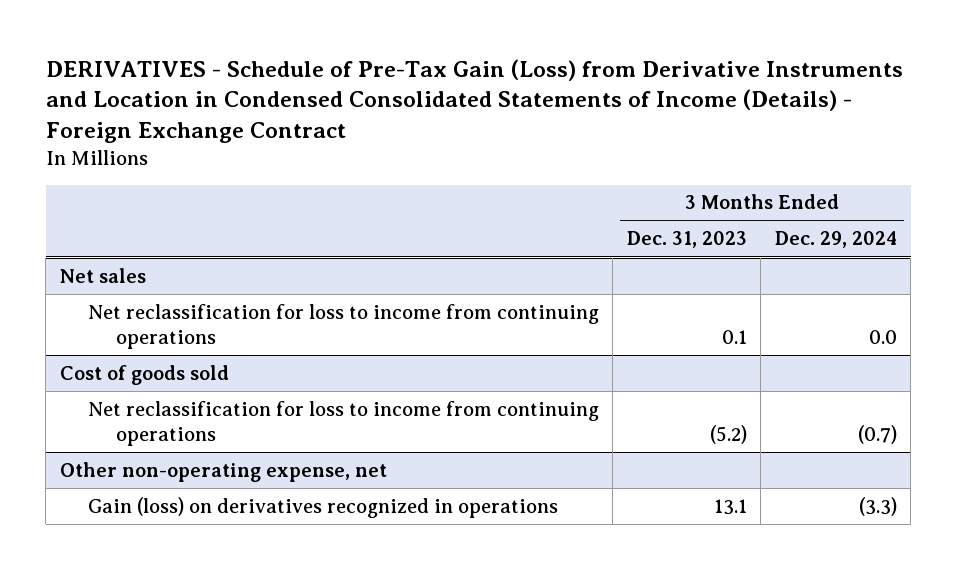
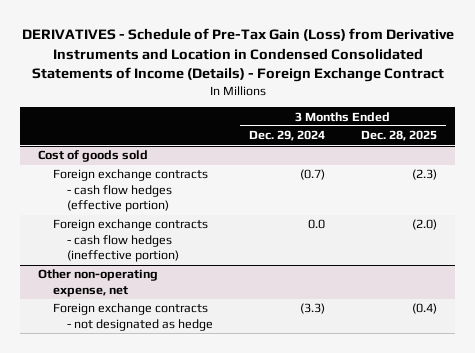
- | 3 Months Ended Dec. 31, 2023 | 3 Months Ended Dec. 29, 2024
+ | 3 Months Ended Dec. 29, 2024 | 3 Months Ended Dec. 28, 2025
- Net sales
- Net reclassification for loss to income from continuing operations | 0.1 | 0.0
@ Cost of goods sold
- Net reclassification for loss to income from continuing operations | (5.2) | (0.7)
+ Foreign exchange contracts - cash flow hedges (effective portion) | (0.7) | (2.3)
+ Foreign exchange contracts - cash flow hedges (ineffective portion) | 0.0 | (2.0)
@ Other non-operating expense, net
- Gain (loss) on derivatives recognized in operations | 13.1 | (3.3)
+ Foreign exchange contracts - not designated as hedge | (3.3) | (0.4)

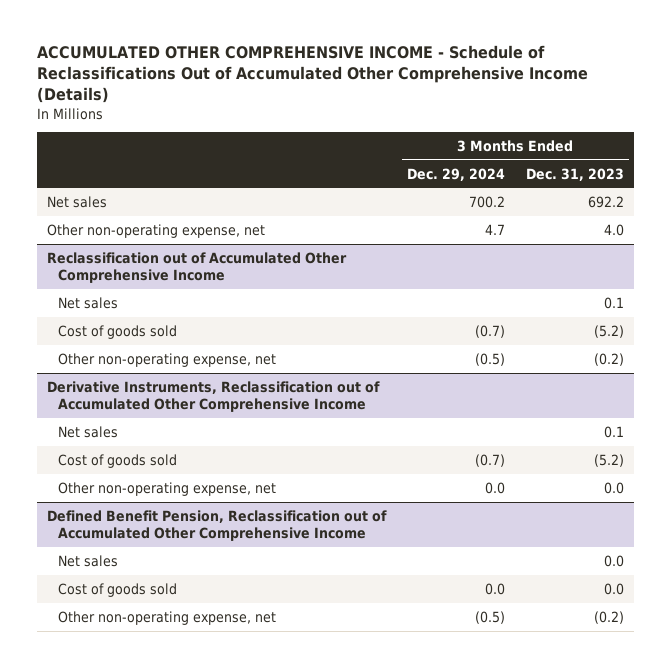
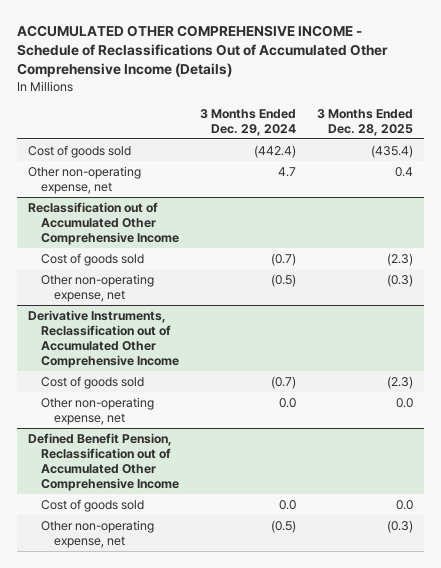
- | 3 Months Ended Dec. 29, 2024 | 3 Months Ended Dec. 31, 2023
+ | 3 Months Ended Dec. 29, 2024 | 3 Months Ended Dec. 28, 2025
- Net sales | 700.2 | 692.2
+ Cost of goods sold | (442.4) | (435.4)
@ Reclassification out of Accumulated Other Comprehensive Income
- Net sales | | 0.1
@ Derivative Instruments, Reclassification out of Accumulated Other Comprehensive Income
- Net sales | | 0.1
@ Defined Benefit Pension, Reclassification out of Accumulated Other Comprehensive Income
- Net sales | | 0.0

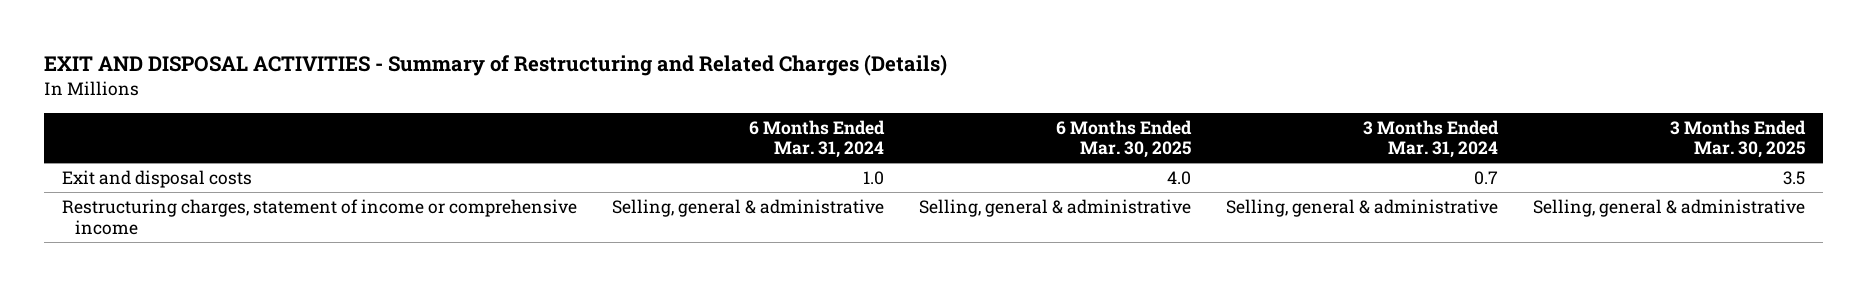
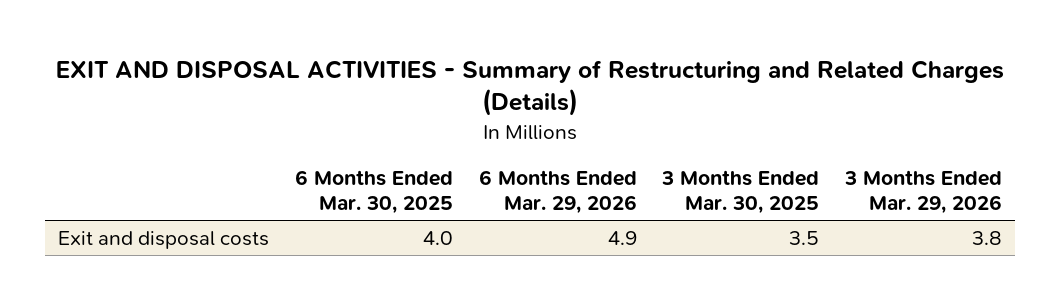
- | 6 Months Ended Mar. 31, 2024 | 6 Months Ended Mar. 30, 2025 | 3 Months Ended Mar. 31, 2024 | 3 Months Ended Mar. 30, 2025
+ | 6 Months Ended Mar. 30, 2025 | 6 Months Ended Mar. 29, 2026 | 3 Months Ended Mar. 30, 2025 | 3 Months Ended Mar. 29, 2026
- Restructuring charges, statement of income or comprehensive income | Selling, general & administrative | Selling, general & administrative | Selling, general & administrative | Selling, general & administrative

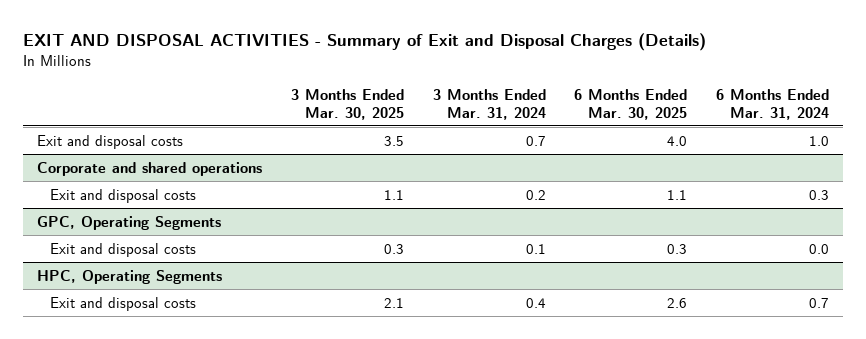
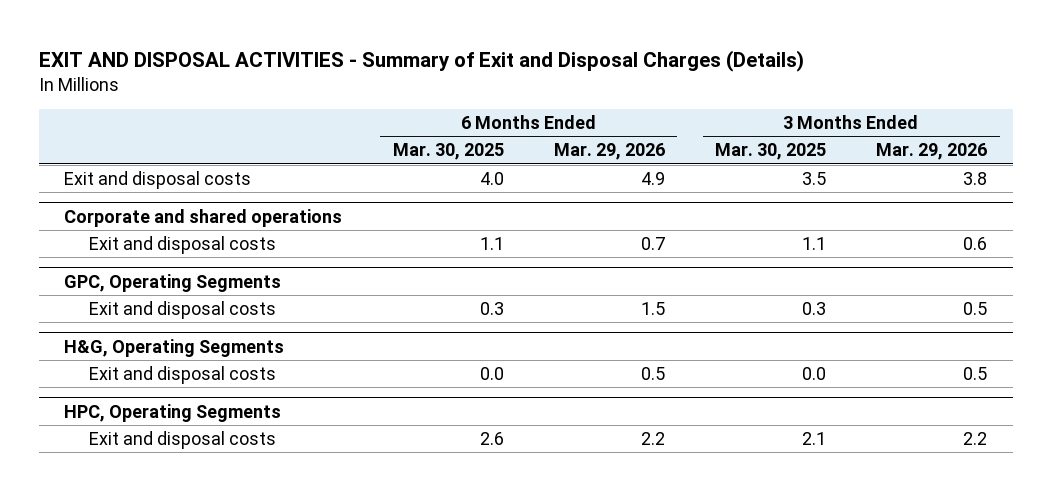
- | 3 Months Ended Mar. 30, 2025 | 3 Months Ended Mar. 31, 2024 | 6 Months Ended Mar. 30, 2025 | 6 Months Ended Mar. 31, 2024
+ | 6 Months Ended Mar. 30, 2025 | 6 Months Ended Mar. 29, 2026 | 3 Months Ended Mar. 30, 2025 | 3 Months Ended Mar. 29, 2026
+ H&G, Operating Segments
+ Exit and disposal costs | 0.0 | 0.5 | 0.0 | 0.5

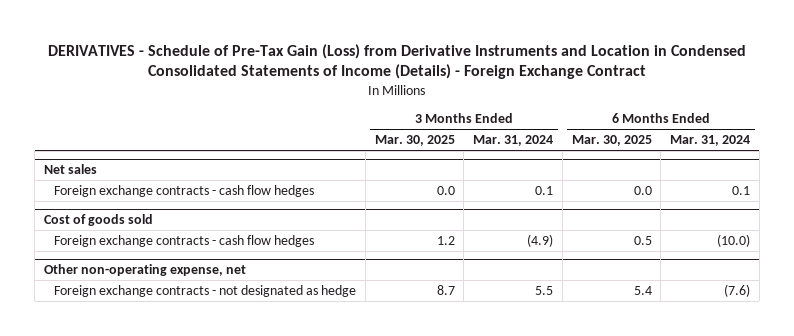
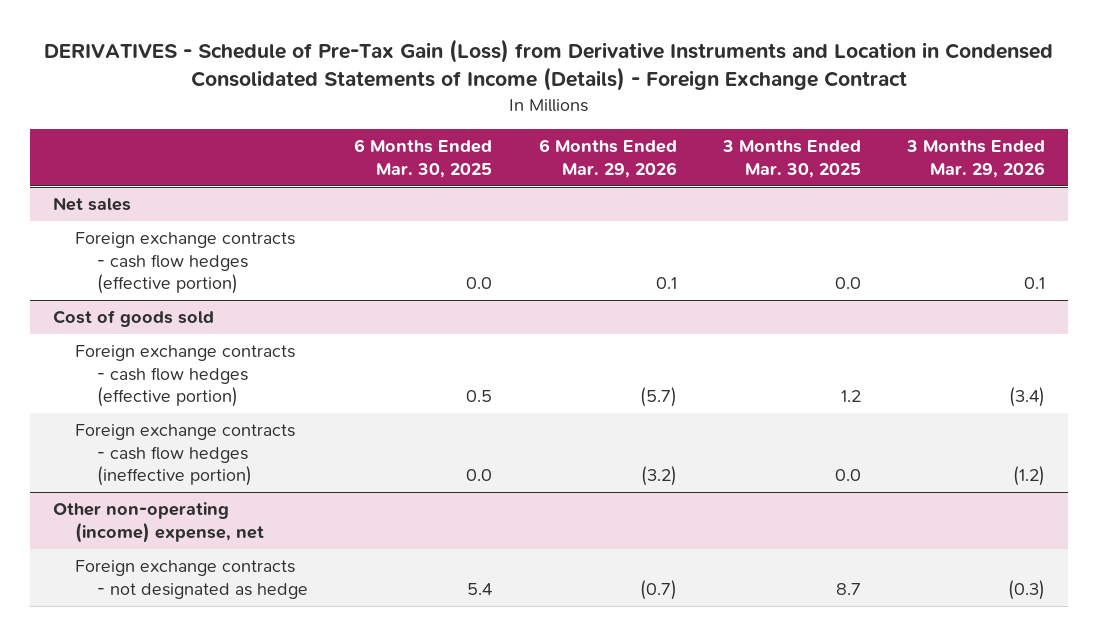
- | 3 Months Ended Mar. 30, 2025 | 3 Months Ended Mar. 31, 2024 | 6 Months Ended Mar. 30, 2025 | 6 Months Ended Mar. 31, 2024
+ | 6 Months Ended Mar. 30, 2025 | 6 Months Ended Mar. 29, 2026 | 3 Months Ended Mar. 30, 2025 | 3 Months Ended Mar. 29, 2026
@ Net sales
- Foreign exchange contracts - cash flow hedges | 0.0 | 0.1 | 0.0 | 0.1
+ Foreign exchange contracts - cash flow hedges (effective portion) | 0.0 | 0.1 | 0.0 | 0.1
@ Cost of goods sold
- Foreign exchange contracts - cash flow hedges | 1.2 | (4.9) | 0.5 | (10.0)
- Other non-operating expense, net
@ Cost of goods sold
+ Foreign exchange contracts - cash flow hedges (effective portion) | 0.5 | (5.7) | 1.2 | (3.4)
+ Foreign exchange contracts - cash flow hedges (ineffective portion) | 0.0 | (3.2) | 0.0 | (1.2)
+ Other non-operating (income) expense, net

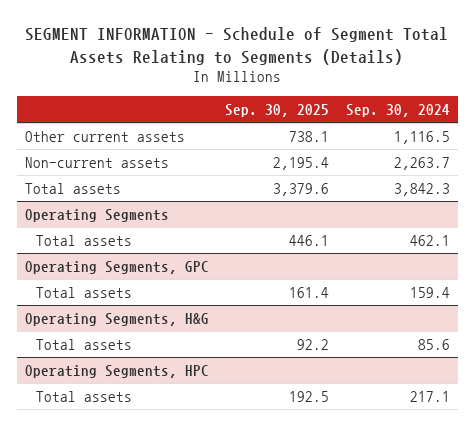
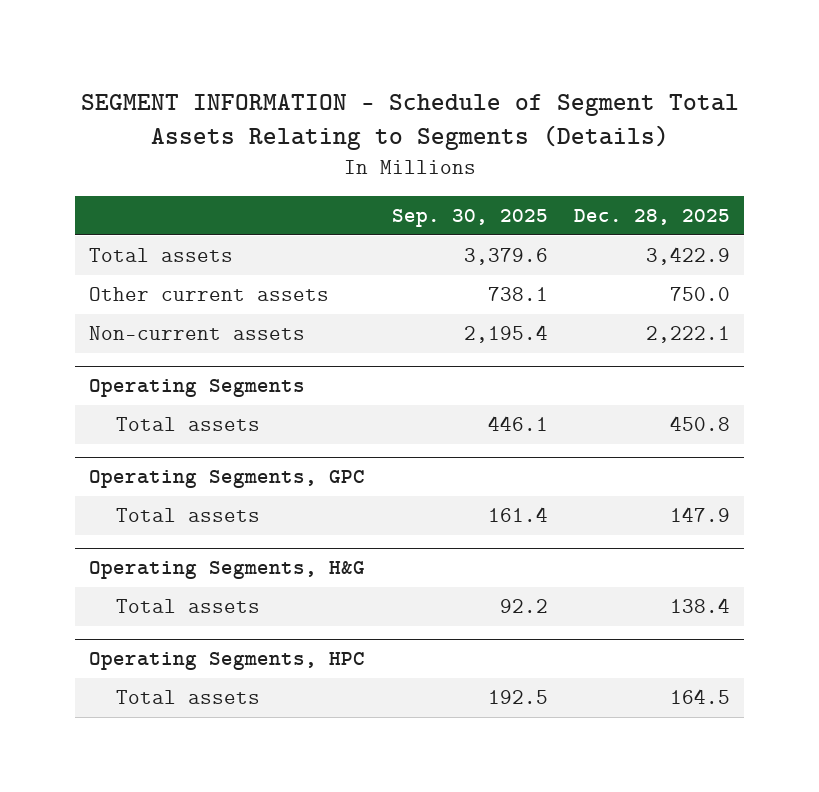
- | Sep. 30, 2025 | Sep. 30, 2024
+ | Sep. 30, 2025 | Dec. 28, 2025
moved up: Total assets | 3,379.6 | 3,422.9

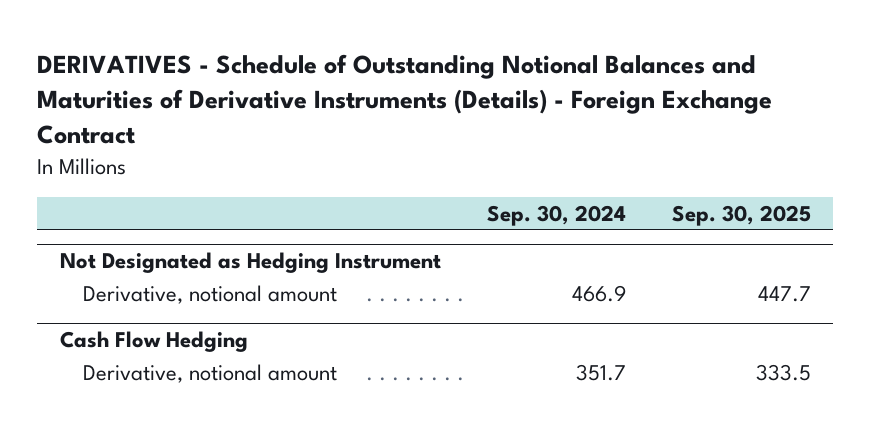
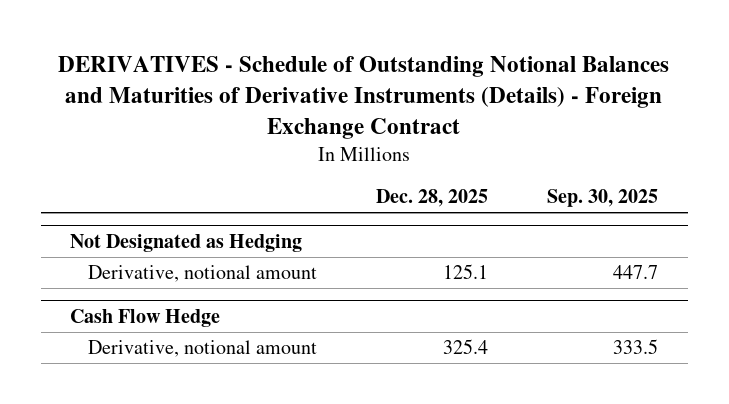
- | Sep. 30, 2024 | Sep. 30, 2025
+ | Dec. 28, 2025 | Sep. 30, 2025
- Not Designated as Hedging Instrument
+ Not Designated as Hedging
- Cash Flow Hedging
+ Cash Flow Hedge

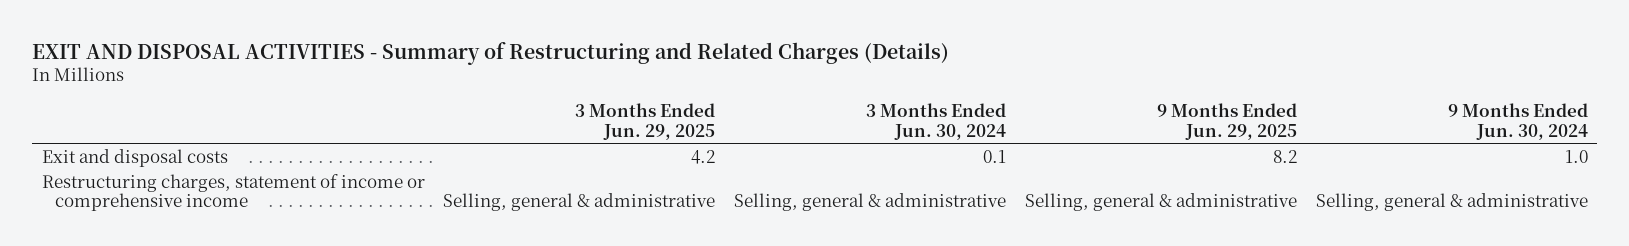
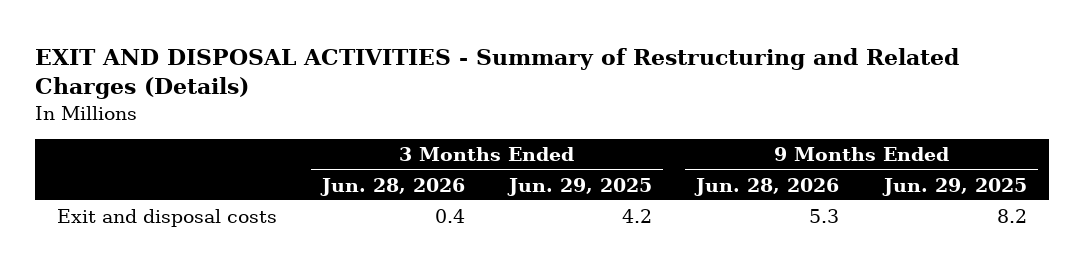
- | 3 Months Ended Jun. 29, 2025 | 3 Months Ended Jun. 30, 2024 | 9 Months Ended Jun. 29, 2025 | 9 Months Ended Jun. 30, 2024
+ | 3 Months Ended Jun. 28, 2026 | 3 Months Ended Jun. 29, 2025 | 9 Months Ended Jun. 28, 2026 | 9 Months Ended Jun. 29, 2025
- Restructuring charges, statement of income or comprehensive income | Selling, general & administrative | Selling, general & administrative | Selling, general & administrative | Selling, general & administrative

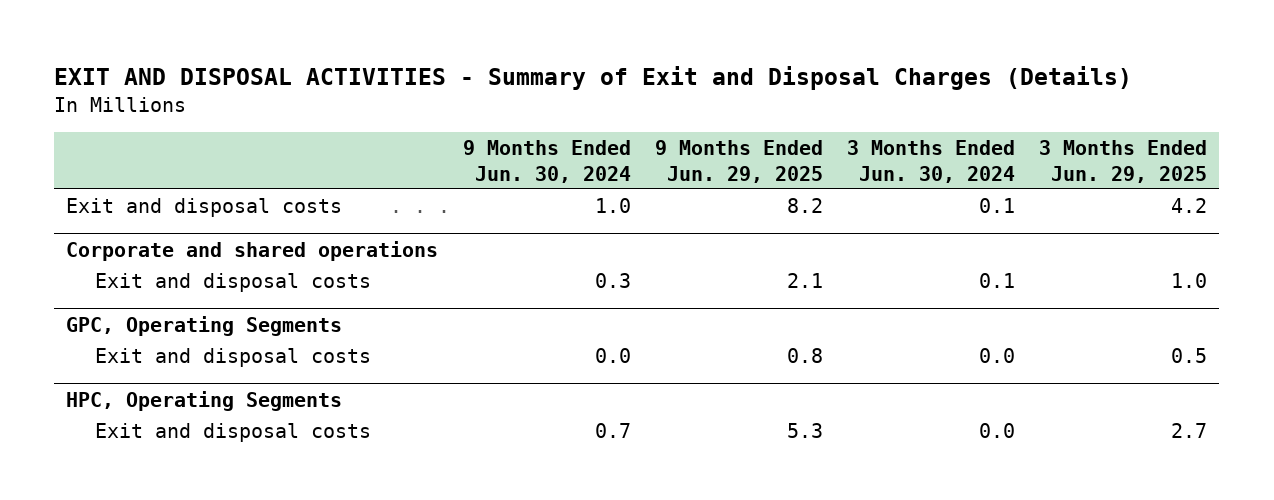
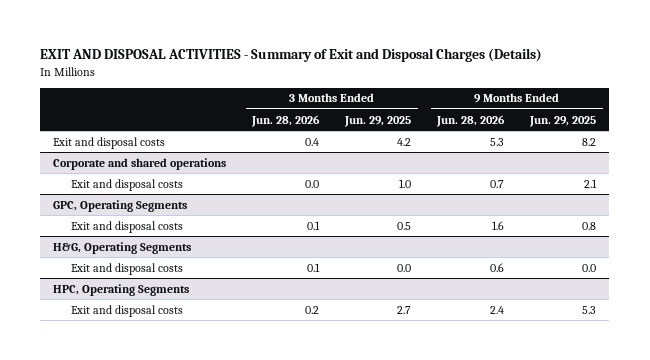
- | 9 Months Ended Jun. 30, 2024 | 9 Months Ended Jun. 29, 2025 | 3 Months Ended Jun. 30, 2024 | 3 Months Ended Jun. 29, 2025
+ | 3 Months Ended Jun. 28, 2026 | 3 Months Ended Jun. 29, 2025 | 9 Months Ended Jun. 28, 2026 | 9 Months Ended Jun. 29, 2025
+ H&G, Operating Segments
+ Exit and disposal costs | 0.1 | 0.0 | 0.6 | 0.0

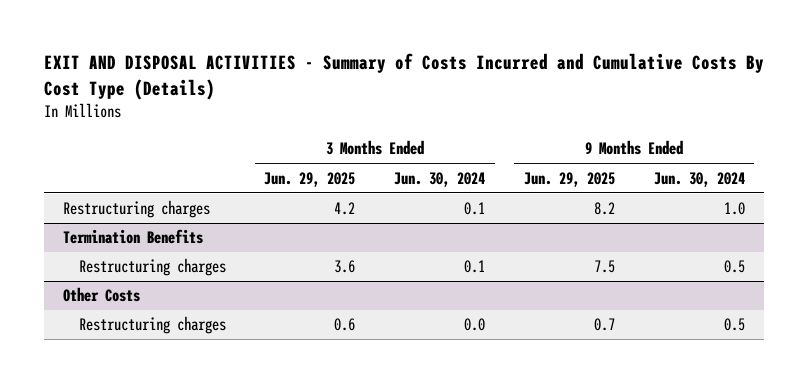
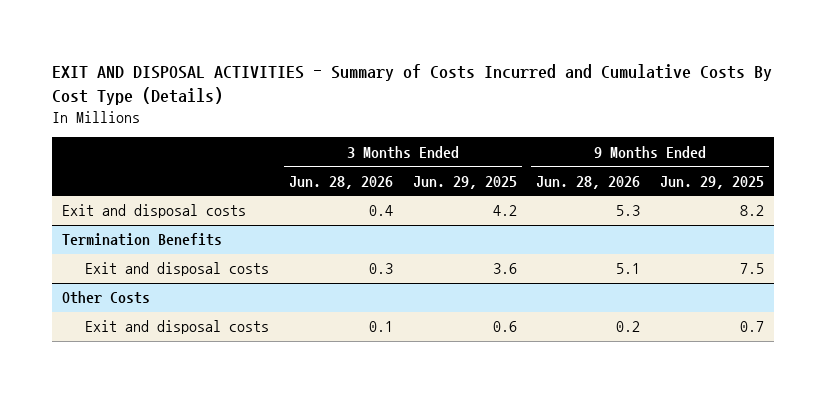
- | 3 Months Ended Jun. 29, 2025 | 3 Months Ended Jun. 30, 2024 | 9 Months Ended Jun. 29, 2025 | 9 Months Ended Jun. 30, 2024
+ | 3 Months Ended Jun. 28, 2026 | 3 Months Ended Jun. 29, 2025 | 9 Months Ended Jun. 28, 2026 | 9 Months Ended Jun. 29, 2025
- Restructuring charges | 4.2 | 0.1 | 8.2 | 1.0
+ Exit and disposal costs | 0.4 | 4.2 | 5.3 | 8.2
@ Termination Benefits
- Restructuring charges | 3.6 | 0.1 | 7.5 | 0.5
+ Exit and disposal costs | 0.3 | 3.6 | 5.1 | 7.5
@ Other Costs
- Restructuring charges | 0.6 | 0.0 | 0.7 | 0.5
+ Exit and disposal costs | 0.1 | 0.6 | 0.2 | 0.7

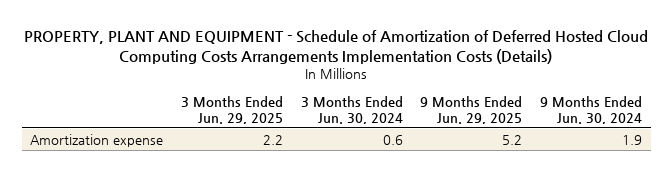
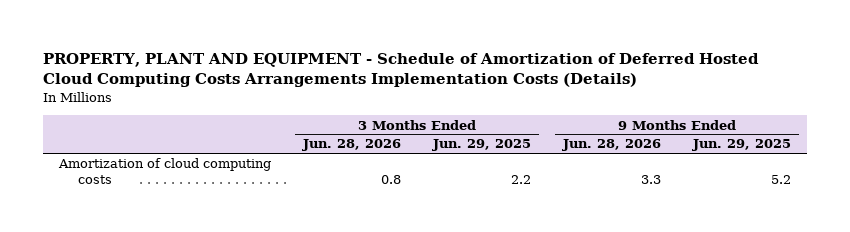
- | 3 Months Ended Jun. 29, 2025 | 3 Months Ended Jun. 30, 2024 | 9 Months Ended Jun. 29, 2025 | 9 Months Ended Jun. 30, 2024
+ | 3 Months Ended Jun. 28, 2026 | 3 Months Ended Jun. 29, 2025 | 9 Months Ended Jun. 28, 2026 | 9 Months Ended Jun. 29, 2025
- Amortization expense | 2.2 | 0.6 | 5.2 | 1.9
+ Amortization of cloud computing costs | 0.8 | 2.2 | 3.3 | 5.2

